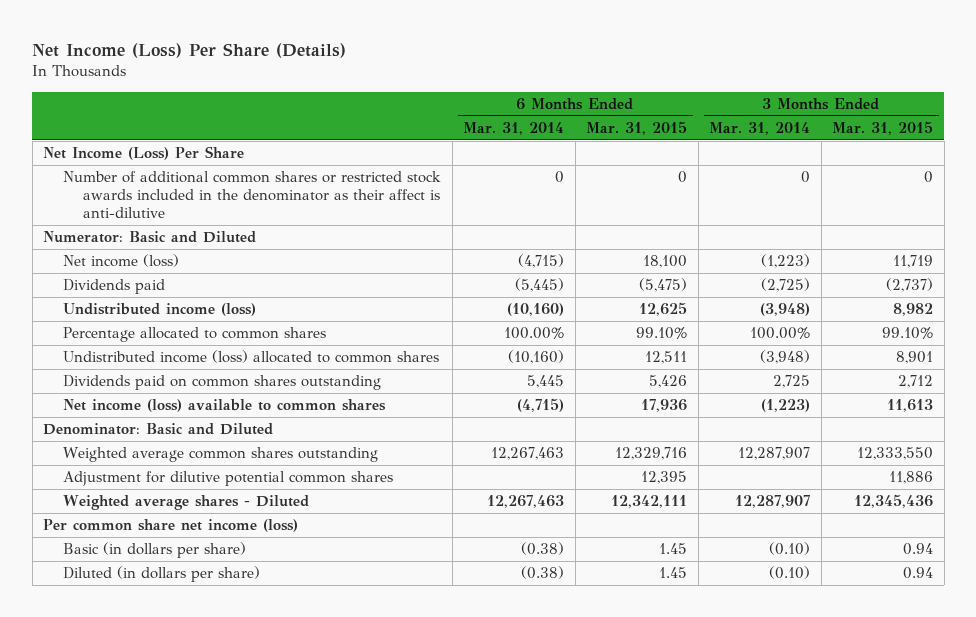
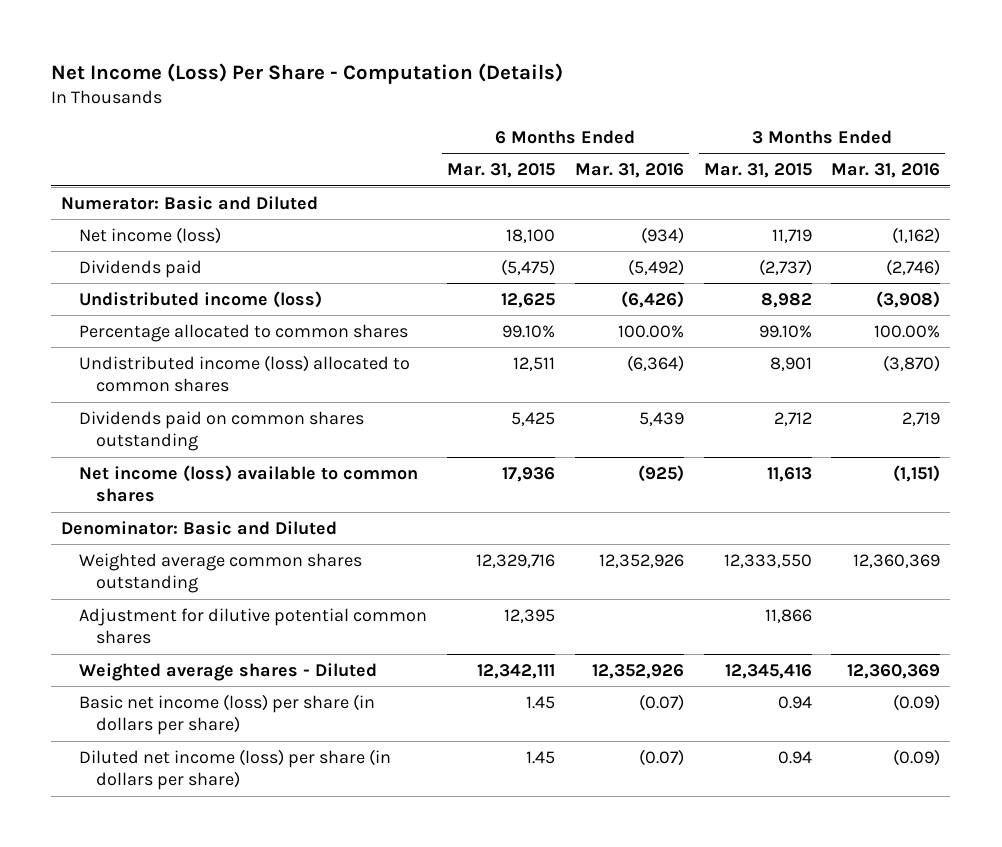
- Net Income (Loss) Per Share (Details)
+ Net Income (Loss) Per Share - Computation (Details)
- | 6 Months Ended Mar. 31, 2014 | 6 Months Ended Mar. 31, 2015 | 3 Months Ended Mar. 31, 2014 | 3 Months Ended Mar. 31, 2015
+ | 6 Months Ended Mar. 31, 2015 | 6 Months Ended Mar. 31, 2016 | 3 Months Ended Mar. 31, 2015 | 3 Months Ended Mar. 31, 2016
- Net Income (Loss) Per Share
- Number of additional common shares or restricted stock awards included in the denominator as their affect is anti-dilutive | 0 | 0 | 0 | 0
- Dividends paid on common shares outstanding | 5,445 | 5,426 | 2,725 | 2,712
+ Dividends paid on common shares outstanding | 5,425 | 5,439 | 2,712 | 2,719
- Adjustment for dilutive potential common shares | | 12,395 | | 11,886
- Weighted average shares - Diluted | 12,267,463 | 12,342,111 | 12,287,907 | 12,345,436
- Per common share net income (loss)
- Basic (in dollars per share) | (0.38) | 1.45 | (0.10) | 0.94
- Diluted (in dollars per share) | (0.38) | 1.45 | (0.10) | 0.94
+ Adjustment for dilutive potential common shares | 12,395 | | 11,866 |
+ Weighted average shares - Diluted | 12,342,111 | 12,352,926 | 12,345,416 | 12,360,369
+ Basic net income (loss) per share (in dollars per share) | 1.45 | (0.07) | 0.94 | (0.09)
+ Diluted net income (loss) per share (in dollars per share) | 1.45 | (0.07) | 0.94 | (0.09)

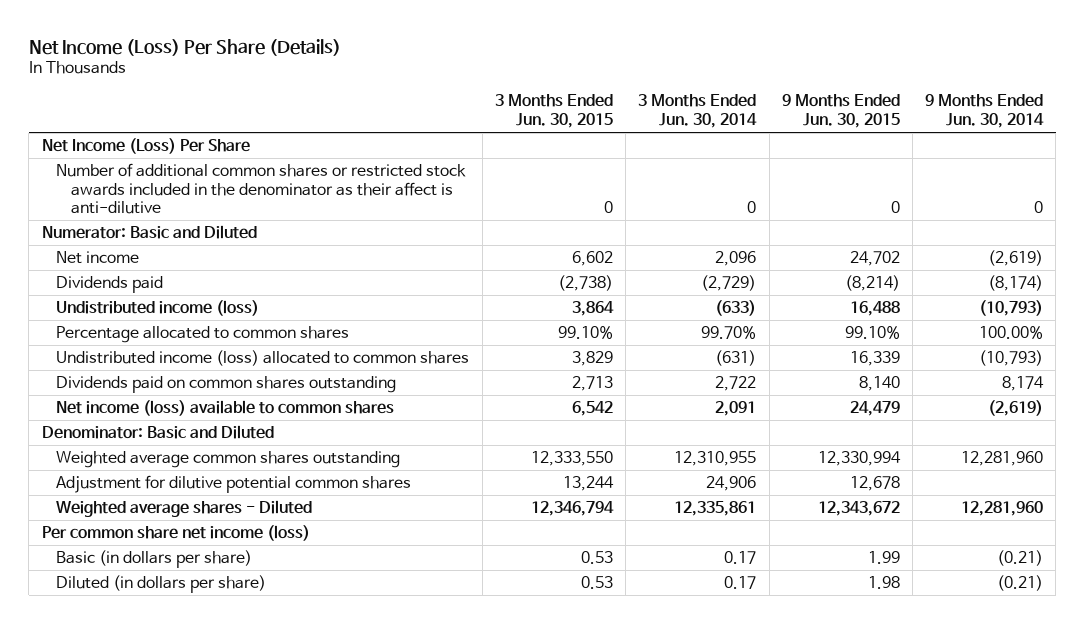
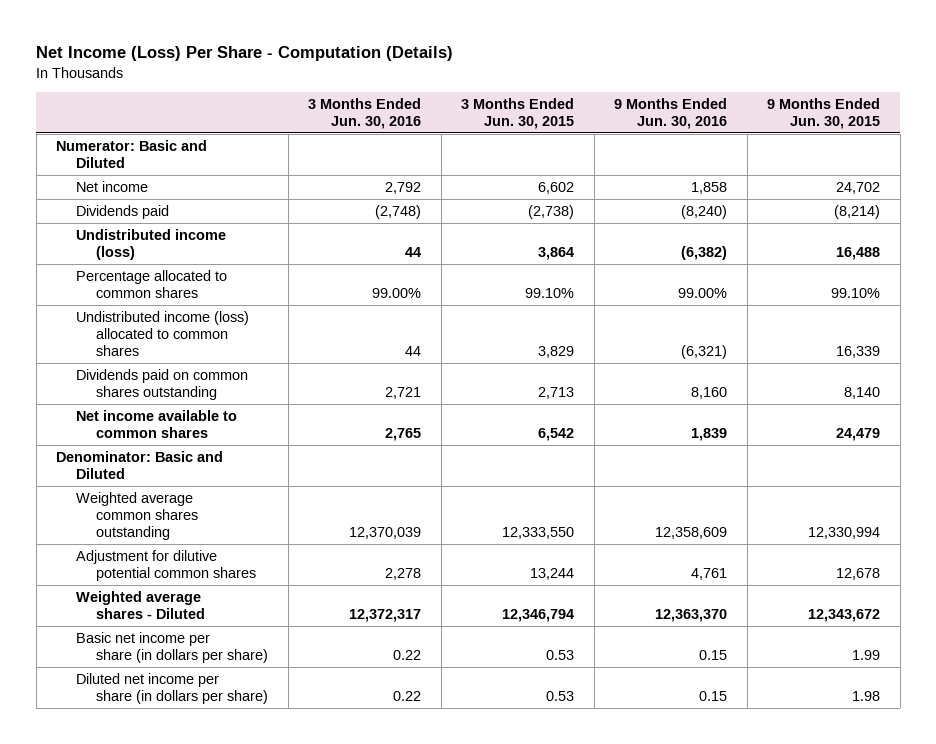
- Net Income (Loss) Per Share (Details)
+ Net Income (Loss) Per Share - Computation (Details)
- | 3 Months Ended Jun. 30, 2015 | 3 Months Ended Jun. 30, 2014 | 9 Months Ended Jun. 30, 2015 | 9 Months Ended Jun. 30, 2014
+ | 3 Months Ended Jun. 30, 2016 | 3 Months Ended Jun. 30, 2015 | 9 Months Ended Jun. 30, 2016 | 9 Months Ended Jun. 30, 2015
- Net Income (Loss) Per Share
- Number of additional common shares or restricted stock awards included in the denominator as their affect is anti-dilutive | 0 | 0 | 0 | 0
- Net income (loss) available to common shares | 6,542 | 2,091 | 24,479 | (2,619)
+ Net income available to common shares | 2,765 | 6,542 | 1,839 | 24,479
- Per common share net income (loss)
- Basic (in dollars per share) | 0.53 | 0.17 | 1.99 | (0.21)
- Diluted (in dollars per share) | 0.53 | 0.17 | 1.98 | (0.21)
+ Basic net income per share (in dollars per share) | 0.22 | 0.53 | 0.15 | 1.99
+ Diluted net income per share (in dollars per share) | 0.22 | 0.53 | 0.15 | 1.98

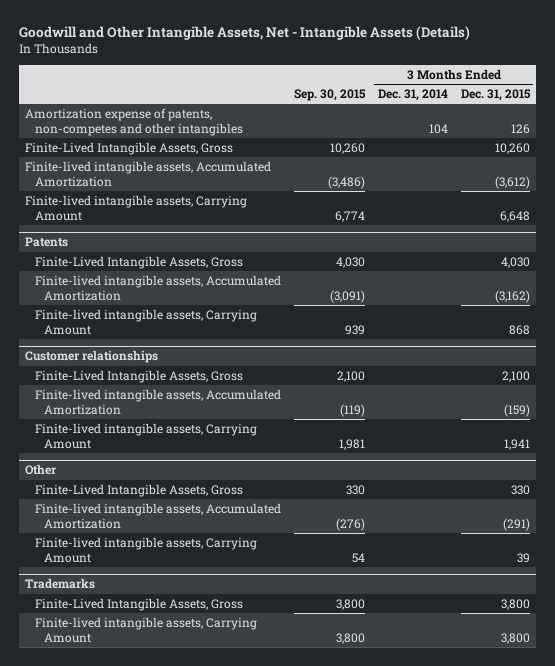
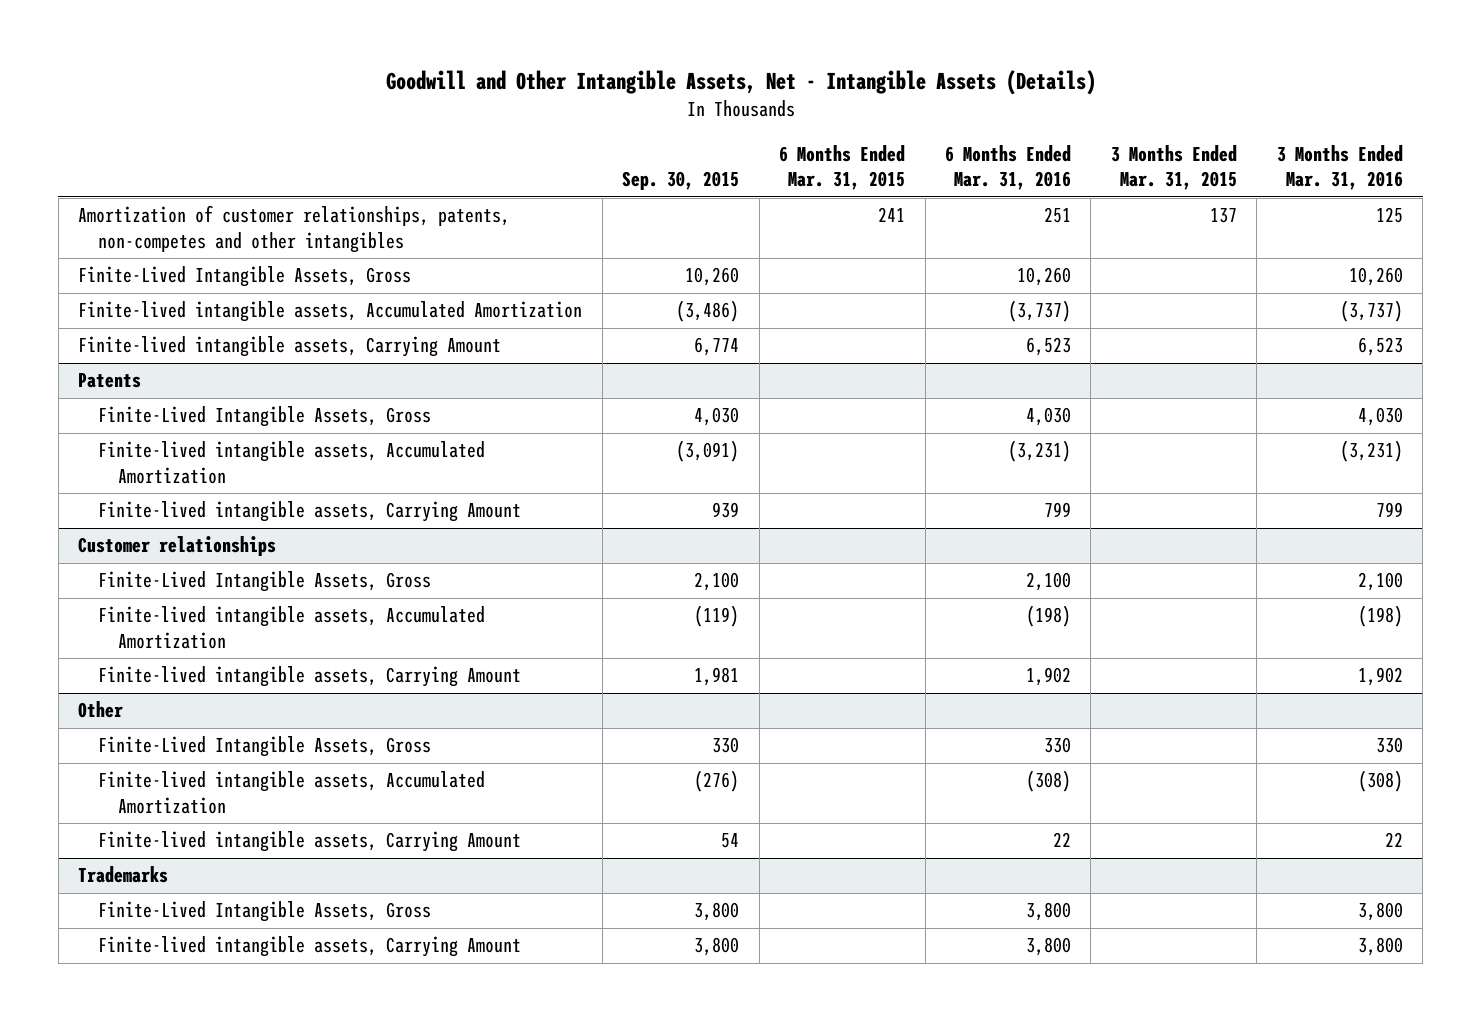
- | Sep. 30, 2015 | 3 Months Ended Dec. 31, 2014 | 3 Months Ended Dec. 31, 2015
+ | Sep. 30, 2015 | 6 Months Ended Mar. 31, 2015 | 6 Months Ended Mar. 31, 2016 | 3 Months Ended Mar. 31, 2015 | 3 Months Ended Mar. 31, 2016
- Amortization expense of patents, non-competes and other intangibles | | 104 | 126
+ Amortization of customer relationships, patents, non-competes and other intangibles | | 241 | 251 | 137 | 125

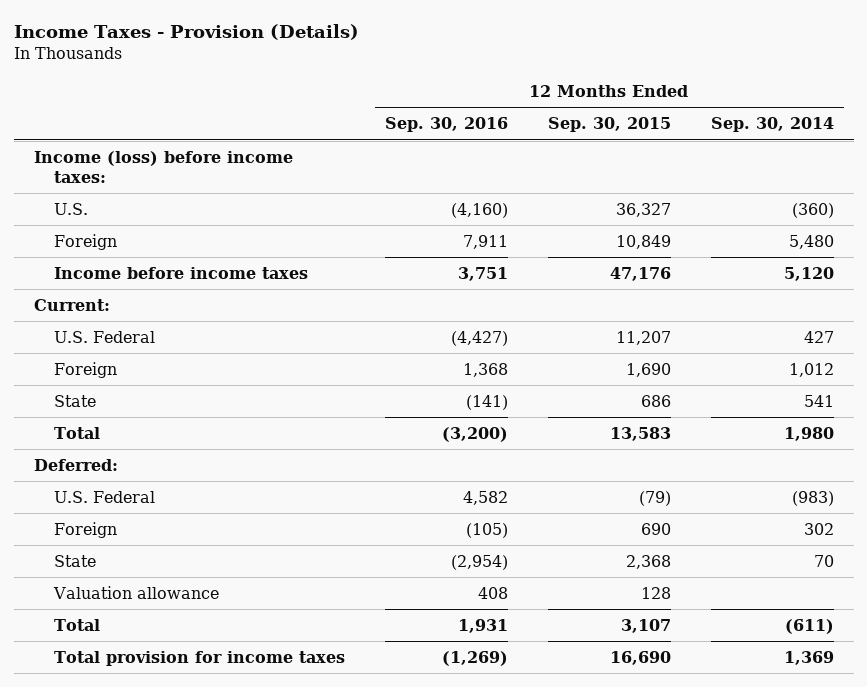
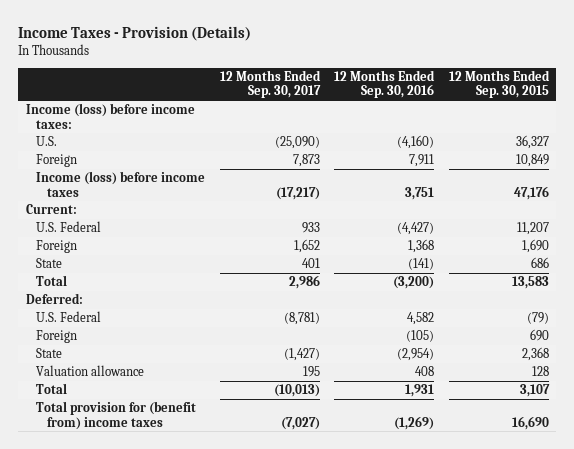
- | 12 Months Ended Sep. 30, 2016 | 12 Months Ended Sep. 30, 2015 | 12 Months Ended Sep. 30, 2014
+ | 12 Months Ended Sep. 30, 2017 | 12 Months Ended Sep. 30, 2016 | 12 Months Ended Sep. 30, 2015
- Income before income taxes | 3,751 | 47,176 | 5,120
+ Income (loss) before income taxes | (17,217) | 3,751 | 47,176
- Total provision for income taxes | (1,269) | 16,690 | 1,369
+ Total provision for (benefit from) income taxes | (7,027) | (1,269) | 16,690

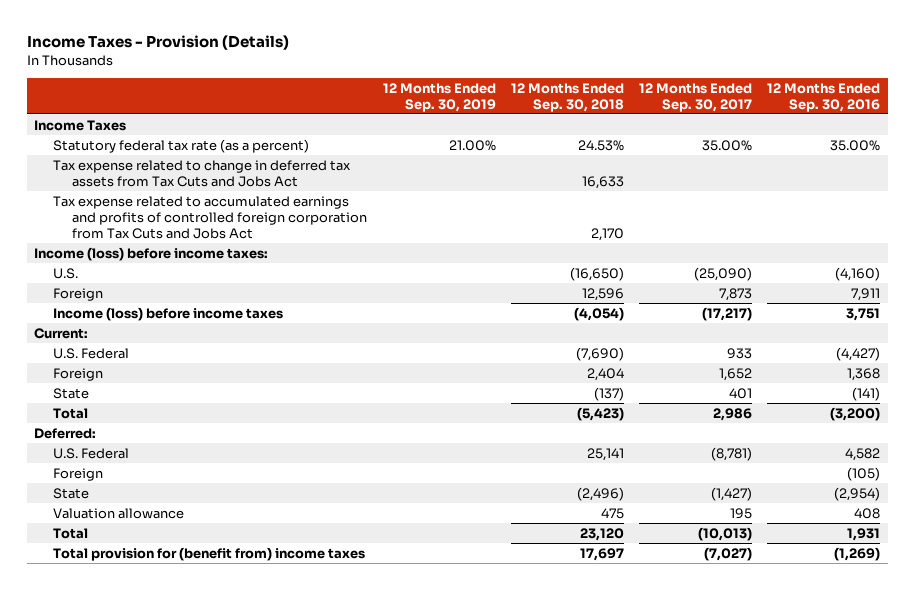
- | 12 Months Ended Sep. 30, 2017 | 12 Months Ended Sep. 30, 2016 | 12 Months Ended Sep. 30, 2015
+ | 12 Months Ended Sep. 30, 2019 | 12 Months Ended Sep. 30, 2018 | 12 Months Ended Sep. 30, 2017 | 12 Months Ended Sep. 30, 2016
+ Income Taxes
+ Statutory federal tax rate (as a percent) | 21.00% | 24.53% | 35.00% | 35.00%
+ Tax expense related to change in deferred tax assets from Tax Cuts and Jobs Act | | 16,633 | |
+ Tax expense related to accumulated earnings and profits of controlled foreign corporation from Tax Cuts and Jobs Act | | 2,170 | |

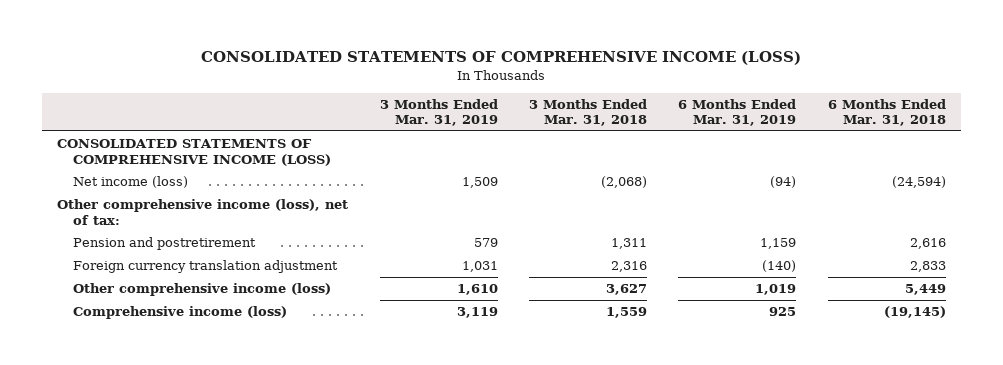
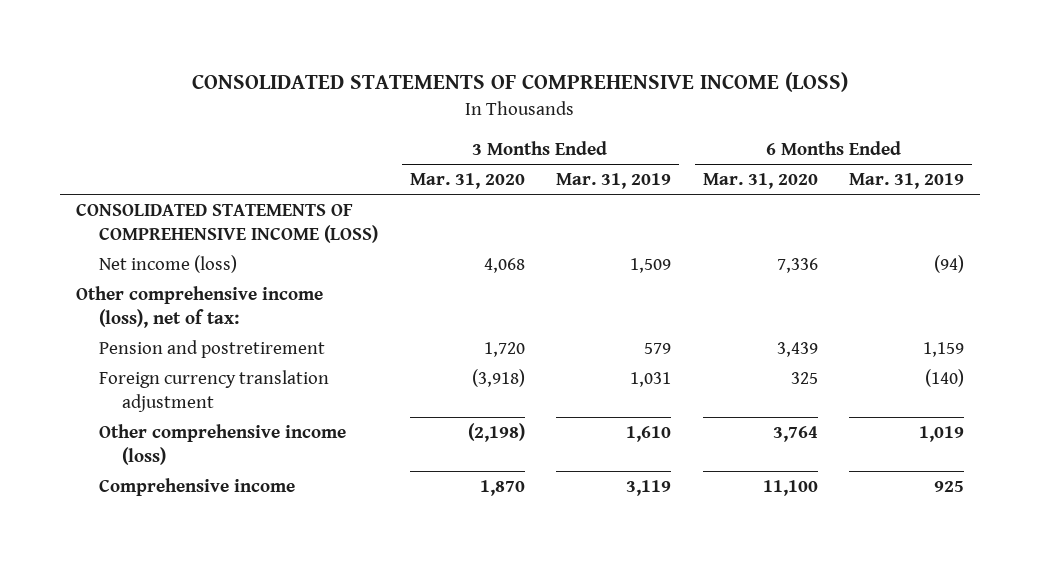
- | 3 Months Ended Mar. 31, 2019 | 3 Months Ended Mar. 31, 2018 | 6 Months Ended Mar. 31, 2019 | 6 Months Ended Mar. 31, 2018
+ | 3 Months Ended Mar. 31, 2020 | 3 Months Ended Mar. 31, 2019 | 6 Months Ended Mar. 31, 2020 | 6 Months Ended Mar. 31, 2019
- Comprehensive income (loss) | 3,119 | 1,559 | 925 | (19,145)
+ Comprehensive income | 1,870 | 3,119 | 11,100 | 925

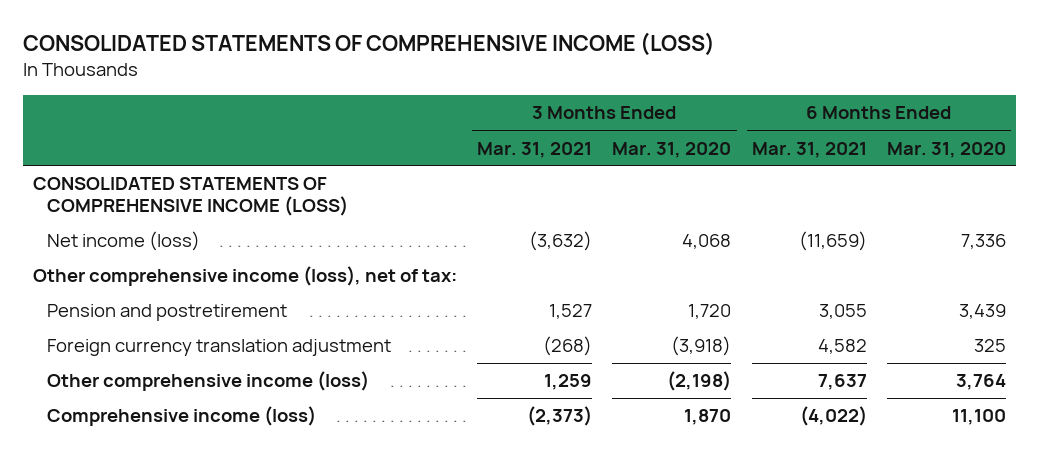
- | 3 Months Ended Mar. 31, 2020 | 3 Months Ended Mar. 31, 2019 | 6 Months Ended Mar. 31, 2020 | 6 Months Ended Mar. 31, 2019
+ | 3 Months Ended Mar. 31, 2021 | 3 Months Ended Mar. 31, 2020 | 6 Months Ended Mar. 31, 2021 | 6 Months Ended Mar. 31, 2020
- Comprehensive income | 1,870 | 3,119 | 11,100 | 925
+ Comprehensive income (loss) | (2,373) | 1,870 | (4,022) | 11,100

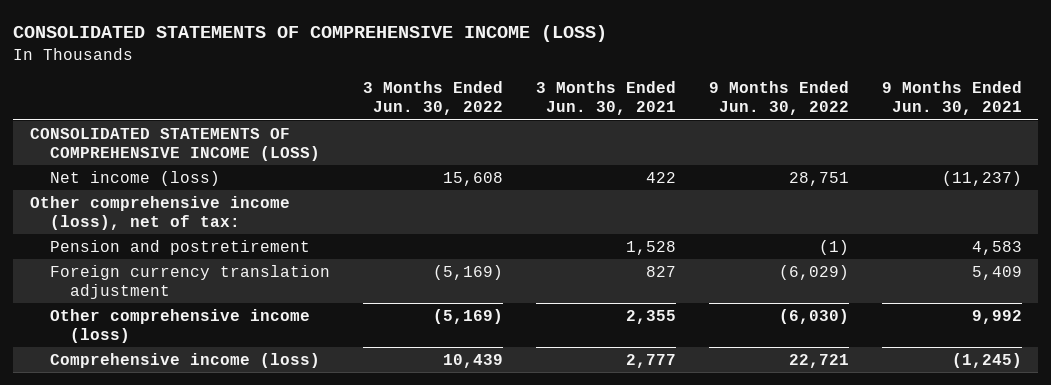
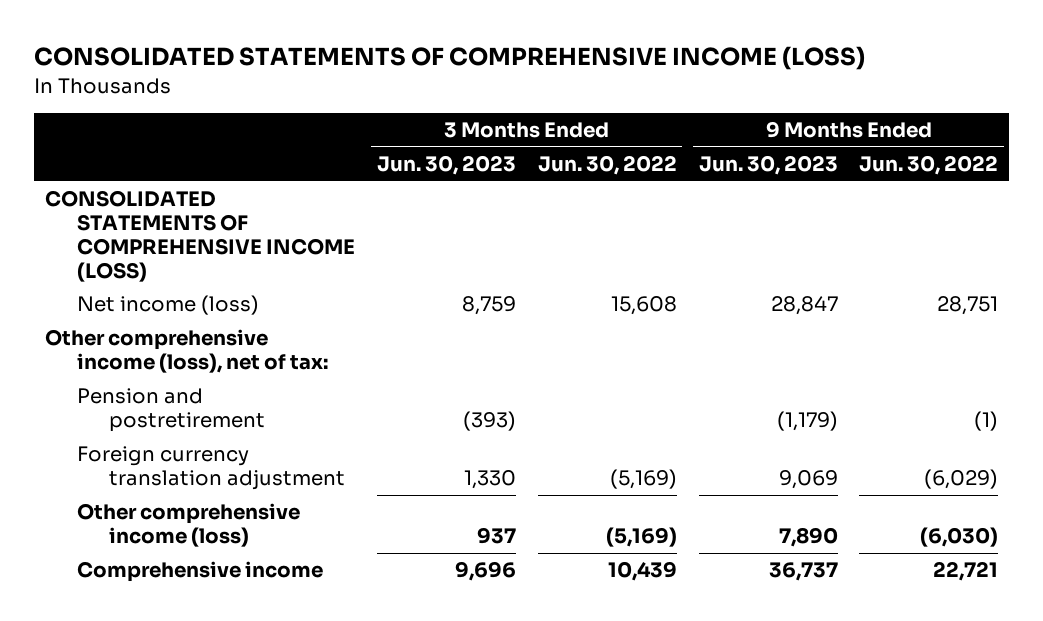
- | 3 Months Ended Jun. 30, 2022 | 3 Months Ended Jun. 30, 2021 | 9 Months Ended Jun. 30, 2022 | 9 Months Ended Jun. 30, 2021
+ | 3 Months Ended Jun. 30, 2023 | 3 Months Ended Jun. 30, 2022 | 9 Months Ended Jun. 30, 2023 | 9 Months Ended Jun. 30, 2022
- Comprehensive income (loss) | 10,439 | 2,777 | 22,721 | (1,245)
+ Comprehensive income | 9,696 | 10,439 | 36,737 | 22,721

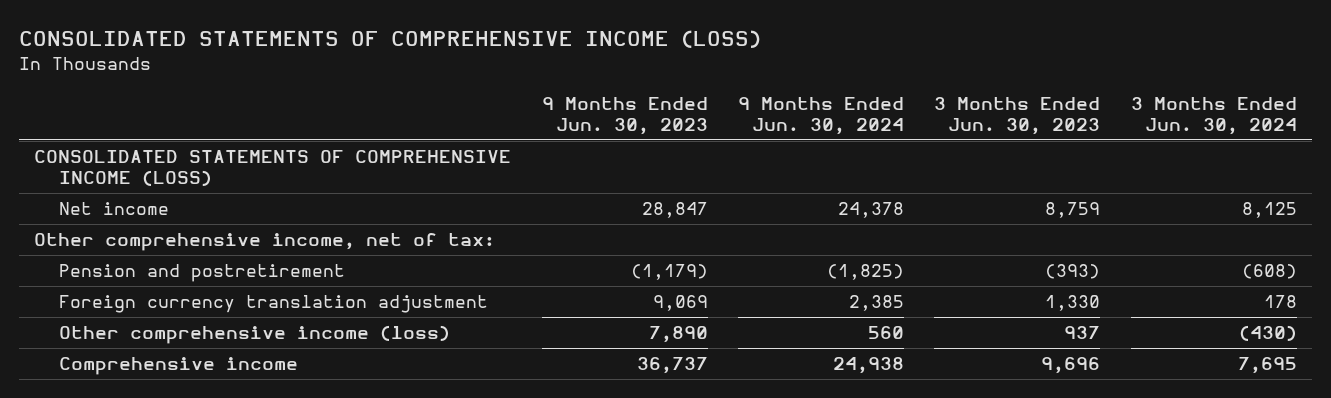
- | 3 Months Ended Jun. 30, 2023 | 3 Months Ended Jun. 30, 2022 | 9 Months Ended Jun. 30, 2023 | 9 Months Ended Jun. 30, 2022
+ | 9 Months Ended Jun. 30, 2023 | 9 Months Ended Jun. 30, 2024 | 3 Months Ended Jun. 30, 2023 | 3 Months Ended Jun. 30, 2024
- Net income (loss) | 8,759 | 15,608 | 28,847 | 28,751
- Other comprehensive income (loss), net of tax:
+ Net income | 28,847 | 24,378 | 8,759 | 8,125
+ Other comprehensive income, net of tax:

